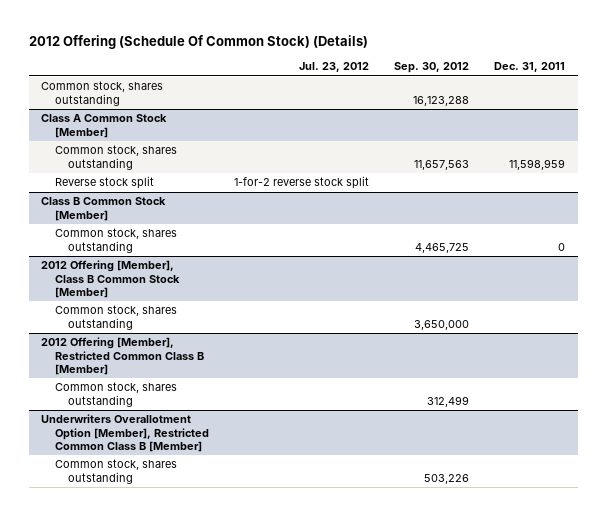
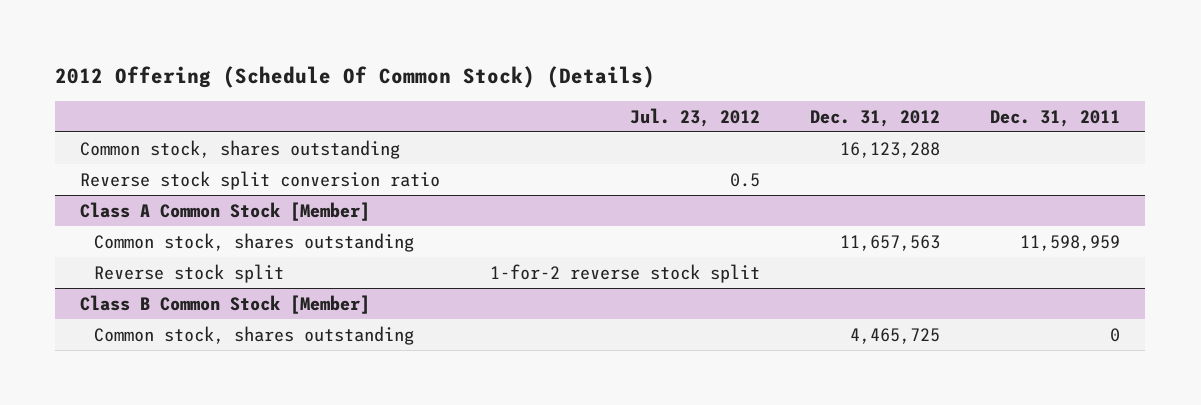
- | Jul. 23, 2012 | Sep. 30, 2012 | Dec. 31, 2011
+ | Jul. 23, 2012 | Dec. 31, 2012 | Dec. 31, 2011
+ Reverse stock split conversion ratio | 0.5 | |
- 2012 Offering [Member], Class B Common Stock [Member]
- Common stock, shares outstanding | | 3,650,000 |
- 2012 Offering [Member], Restricted Common Class B [Member]
- Common stock, shares outstanding | | 312,499 |
- Underwriters Overallotment Option [Member], Restricted Common Class B [Member]
- Common stock, shares outstanding | | 503,226 |

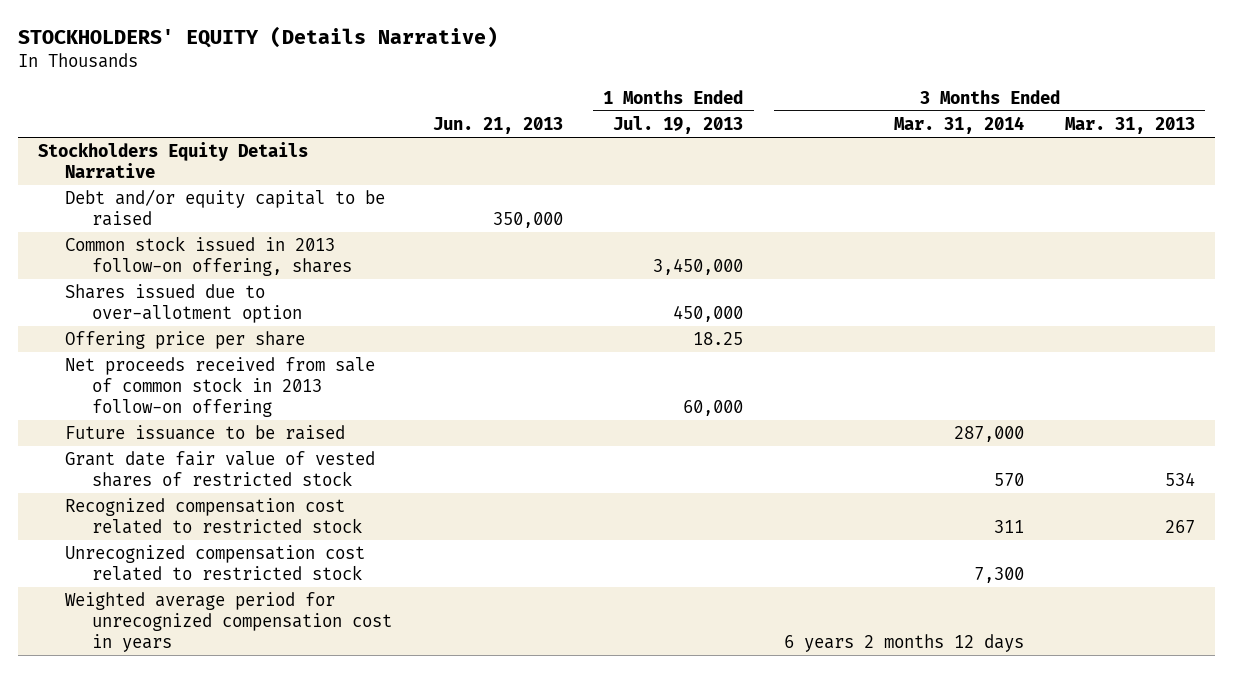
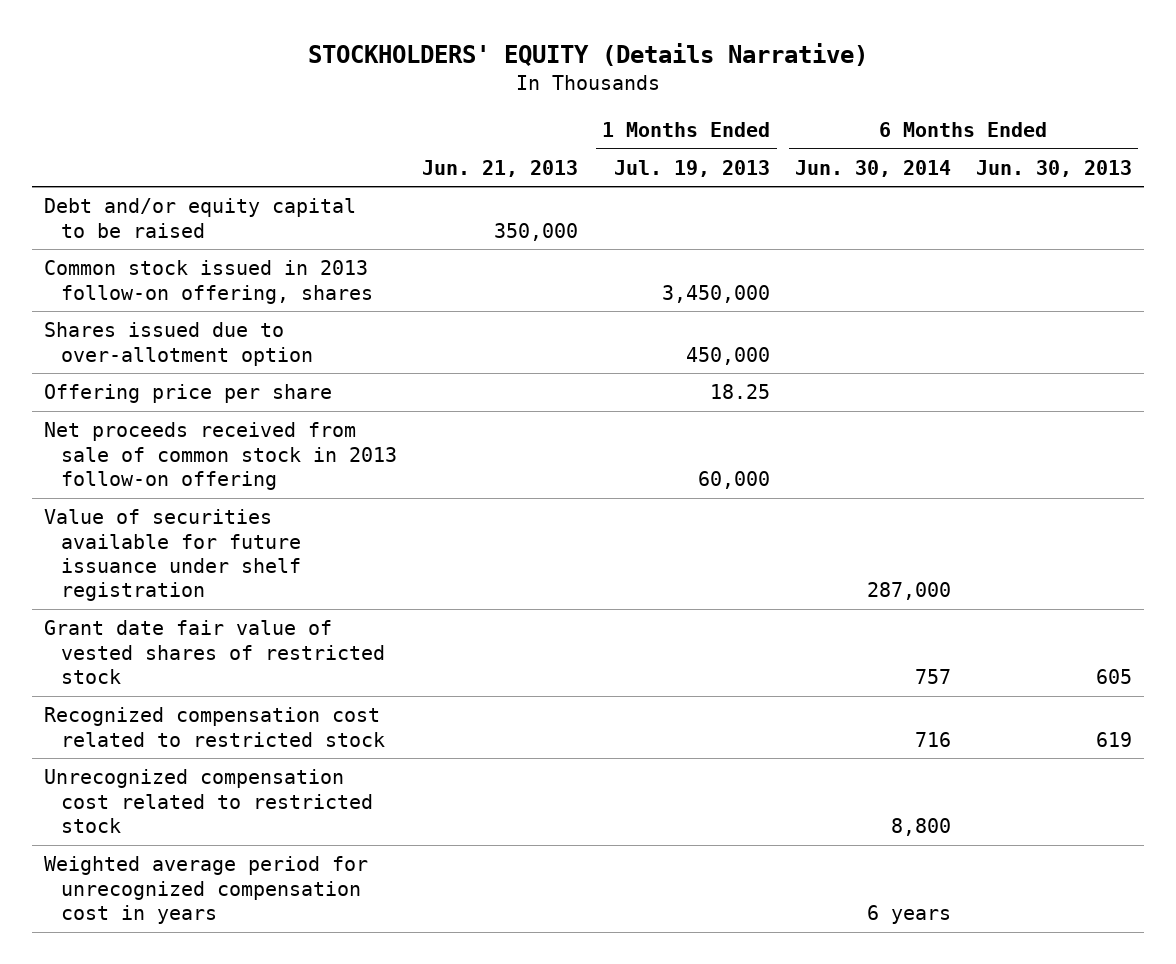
- | Jun. 21, 2013 | 1 Months Ended Jul. 19, 2013 | 3 Months Ended Mar. 31, 2014 | 3 Months Ended Mar. 31, 2013
+ | Jun. 21, 2013 | 1 Months Ended Jul. 19, 2013 | 6 Months Ended Jun. 30, 2014 | 6 Months Ended Jun. 30, 2013
- Stockholders Equity Details Narrative
- Future issuance to be raised | | | 287,000 |
+ Value of securities available for future issuance under shelf registration | | | 287,000 |

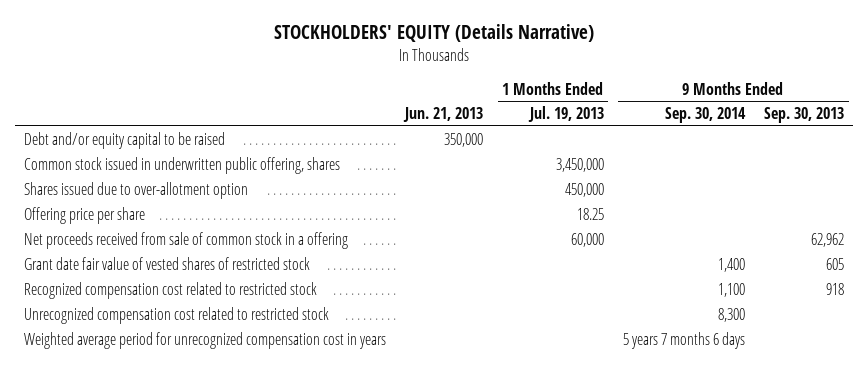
- | Jun. 21, 2013 | 1 Months Ended Jul. 19, 2013 | 6 Months Ended Jun. 30, 2014 | 6 Months Ended Jun. 30, 2013
+ | Jun. 21, 2013 | 1 Months Ended Jul. 19, 2013 | 9 Months Ended Sep. 30, 2014 | 9 Months Ended Sep. 30, 2013
- Common stock issued in 2013 follow-on offering, shares | | 3,450,000 | |
+ Common stock issued in underwritten public offering, shares | | 3,450,000 | |
- Net proceeds received from sale of common stock in 2013 follow-on offering | | 60,000 | |
- Value of securities available for future issuance under shelf registration | | | 287,000 |
+ Net proceeds received from sale of common stock in a offering | | 60,000 | | 62,962

